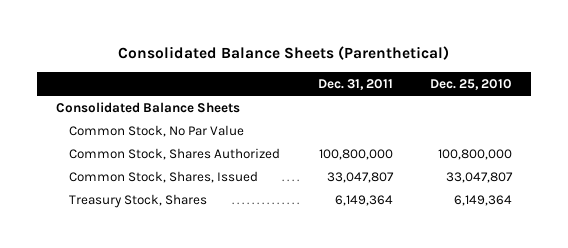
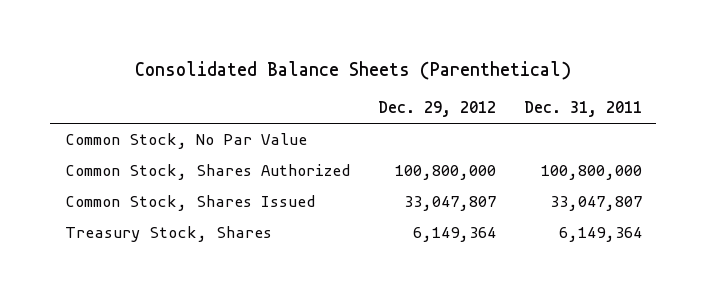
- | Dec. 31, 2011 | Dec. 25, 2010
+ | Dec. 29, 2012 | Dec. 31, 2011
- Consolidated Balance Sheets
- Common Stock, Shares, Issued | 33,047,807 | 33,047,807
+ Common Stock, Shares Issued | 33,047,807 | 33,047,807

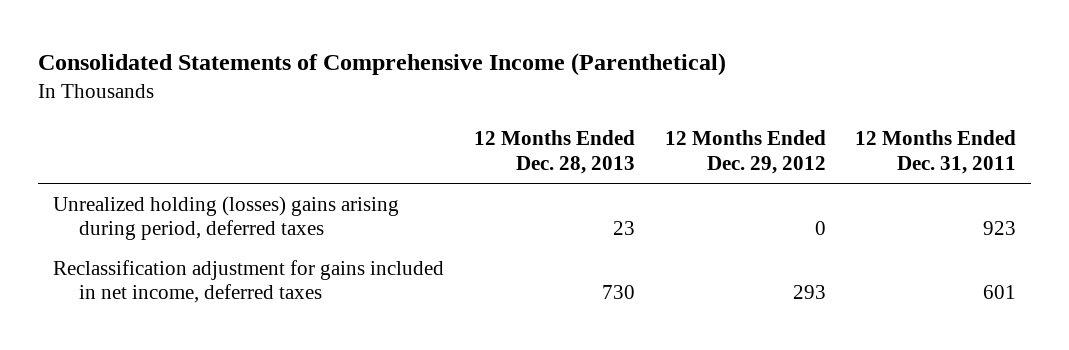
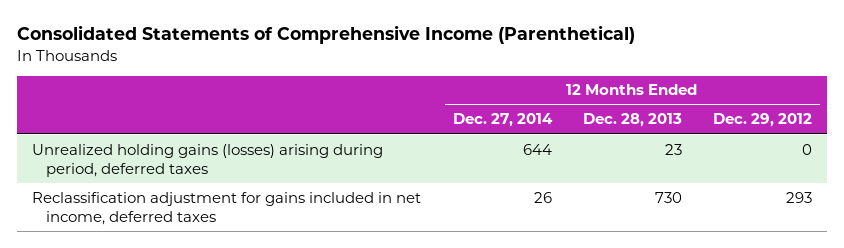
- | 12 Months Ended Dec. 28, 2013 | 12 Months Ended Dec. 29, 2012 | 12 Months Ended Dec. 31, 2011
+ | 12 Months Ended Dec. 27, 2014 | 12 Months Ended Dec. 28, 2013 | 12 Months Ended Dec. 29, 2012
- Unrealized holding (losses) gains arising during period, deferred taxes | 23 | 0 | 923
+ Unrealized holding gains (losses) arising during period, deferred taxes | 644 | 23 | 0

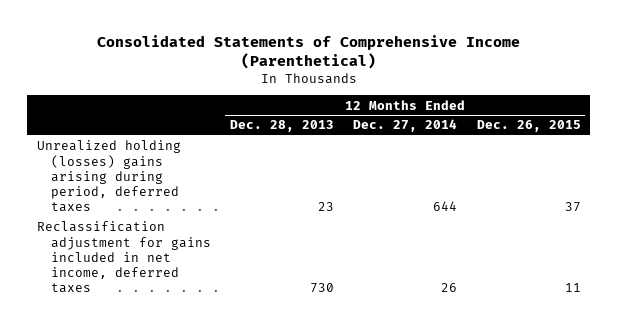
- | 12 Months Ended Dec. 27, 2014 | 12 Months Ended Dec. 28, 2013 | 12 Months Ended Dec. 29, 2012
+ | 12 Months Ended Dec. 28, 2013 | 12 Months Ended Dec. 27, 2014 | 12 Months Ended Dec. 26, 2015
- Unrealized holding gains (losses) arising during period, deferred taxes | 644 | 23 | 0
+ Unrealized holding (losses) gains arising during period, deferred taxes | 23 | 644 | 37

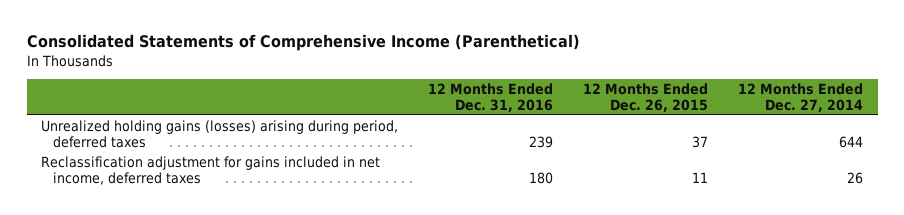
- | 12 Months Ended Dec. 28, 2013 | 12 Months Ended Dec. 27, 2014 | 12 Months Ended Dec. 26, 2015
+ | 12 Months Ended Dec. 31, 2016 | 12 Months Ended Dec. 26, 2015 | 12 Months Ended Dec. 27, 2014
- Unrealized holding (losses) gains arising during period, deferred taxes | 23 | 644 | 37
+ Unrealized holding gains (losses) arising during period, deferred taxes | 239 | 37 | 644

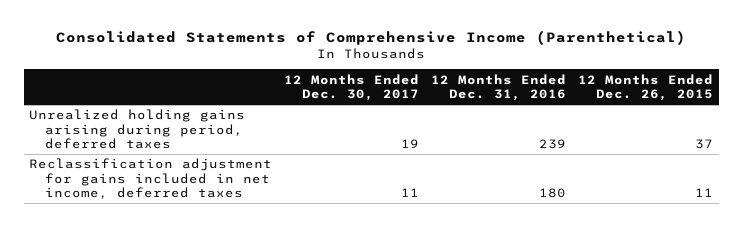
- | 12 Months Ended Dec. 31, 2016 | 12 Months Ended Dec. 26, 2015 | 12 Months Ended Dec. 27, 2014
+ | 12 Months Ended Dec. 30, 2017 | 12 Months Ended Dec. 31, 2016 | 12 Months Ended Dec. 26, 2015
- Unrealized holding gains (losses) arising during period, deferred taxes | 239 | 37 | 644
+ Unrealized holding gains arising during period, deferred taxes | 19 | 239 | 37

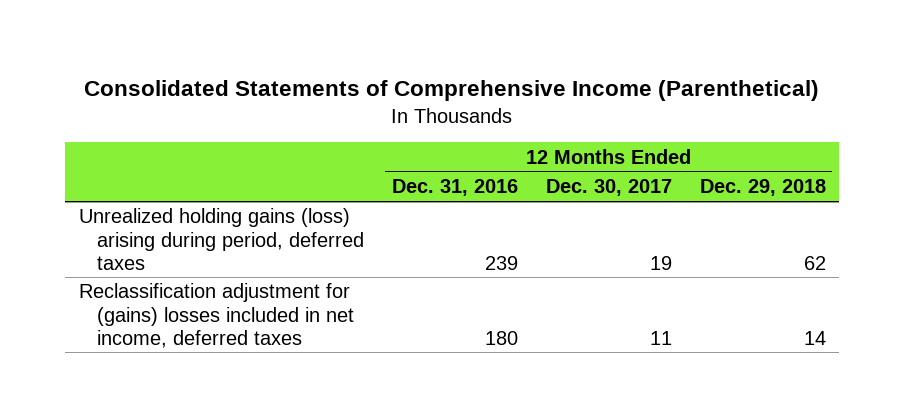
- | 12 Months Ended Dec. 30, 2017 | 12 Months Ended Dec. 31, 2016 | 12 Months Ended Dec. 26, 2015
+ | 12 Months Ended Dec. 31, 2016 | 12 Months Ended Dec. 30, 2017 | 12 Months Ended Dec. 29, 2018
- Unrealized holding gains arising during period, deferred taxes | 19 | 239 | 37
- Reclassification adjustment for gains included in net income, deferred taxes | 11 | 180 | 11
+ Unrealized holding gains (loss) arising during period, deferred taxes | 239 | 19 | 62
+ Reclassification adjustment for (gains) losses included in net income, deferred taxes | 180 | 11 | 14

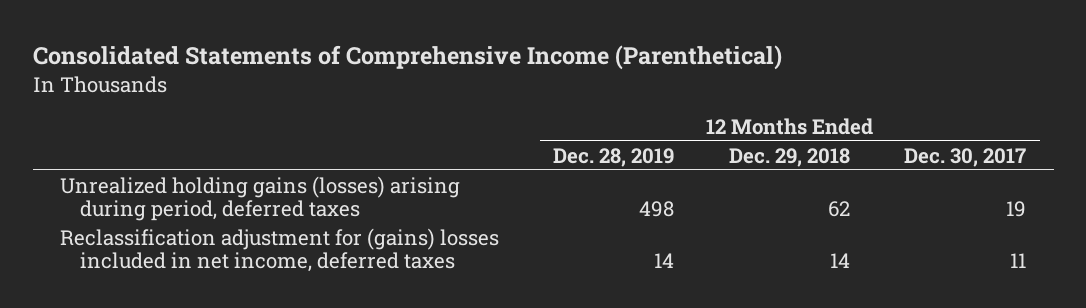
- | 12 Months Ended Dec. 31, 2016 | 12 Months Ended Dec. 30, 2017 | 12 Months Ended Dec. 29, 2018
+ | 12 Months Ended Dec. 28, 2019 | 12 Months Ended Dec. 29, 2018 | 12 Months Ended Dec. 30, 2017
- Unrealized holding gains (loss) arising during period, deferred taxes | 239 | 19 | 62
+ Unrealized holding gains (losses) arising during period, deferred taxes | 498 | 62 | 19

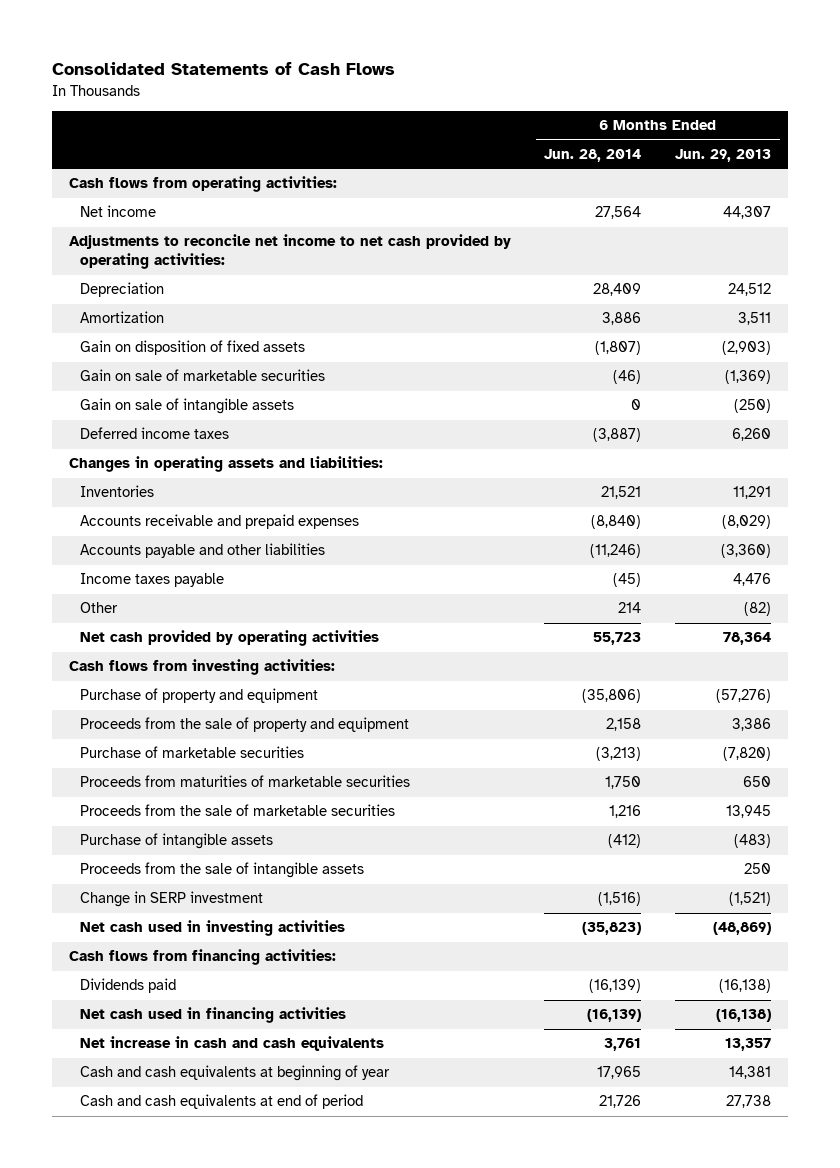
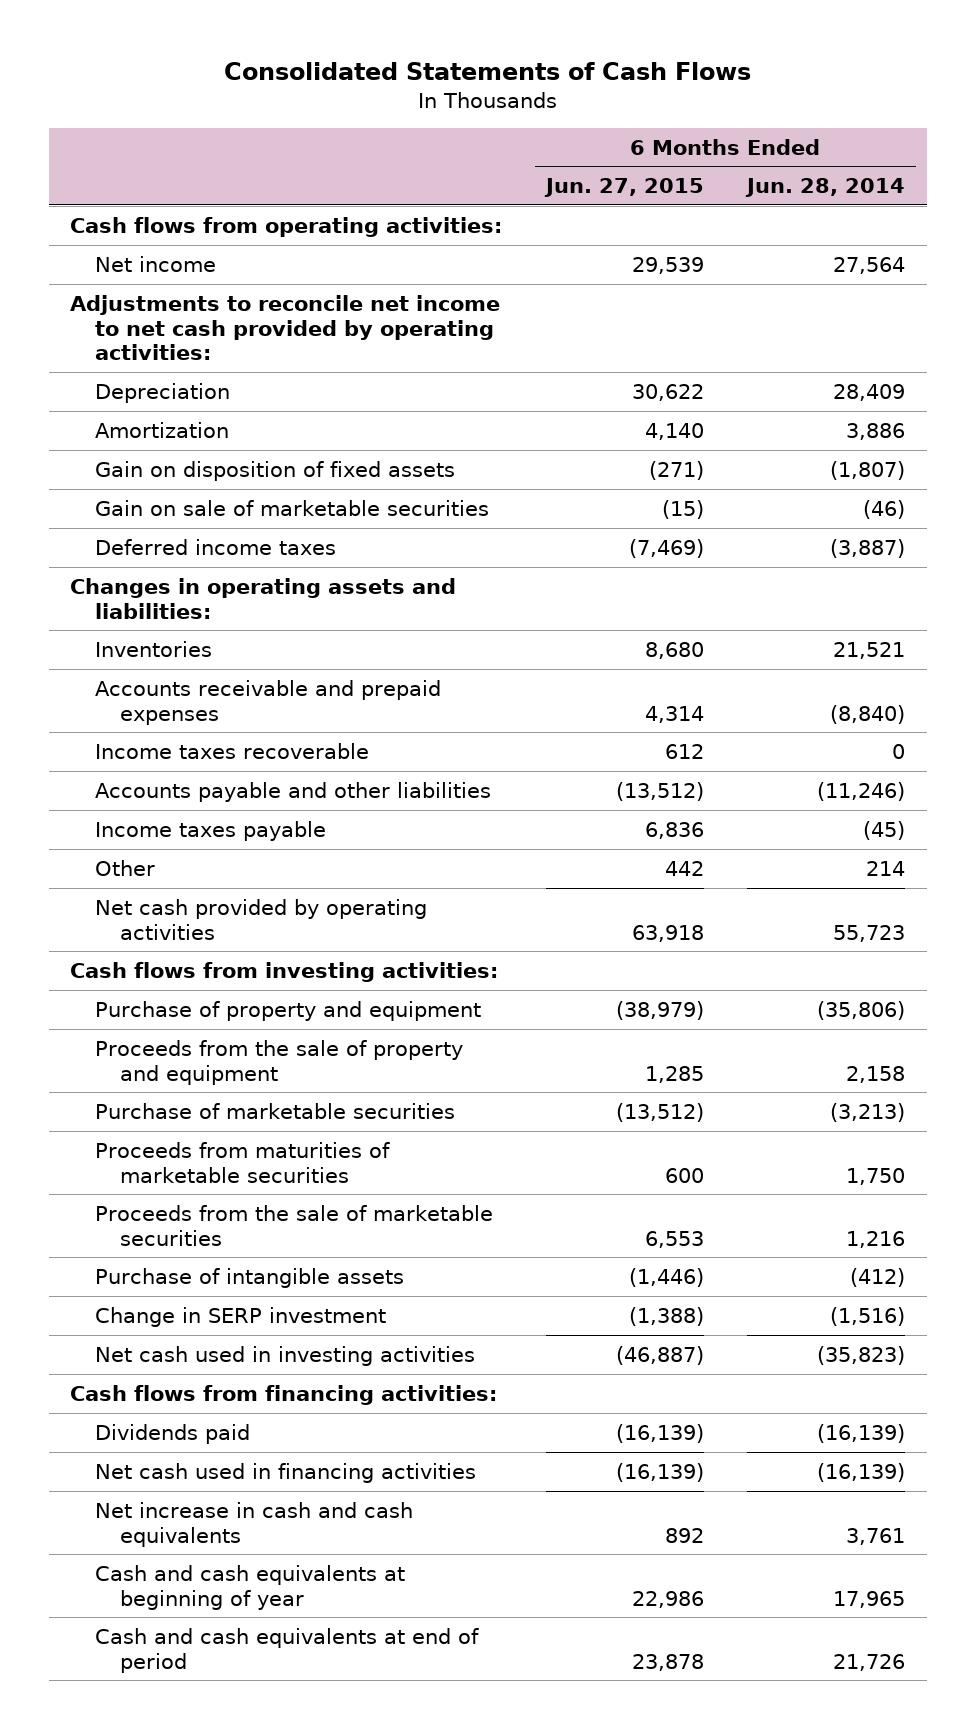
- | 6 Months Ended Jun. 28, 2014 | 6 Months Ended Jun. 29, 2013
+ | 6 Months Ended Jun. 27, 2015 | 6 Months Ended Jun. 28, 2014
- Gain on sale of intangible assets | 0 | (250)
+ Income taxes recoverable | 612 | 0
- Proceeds from the sale of intangible assets | | 250

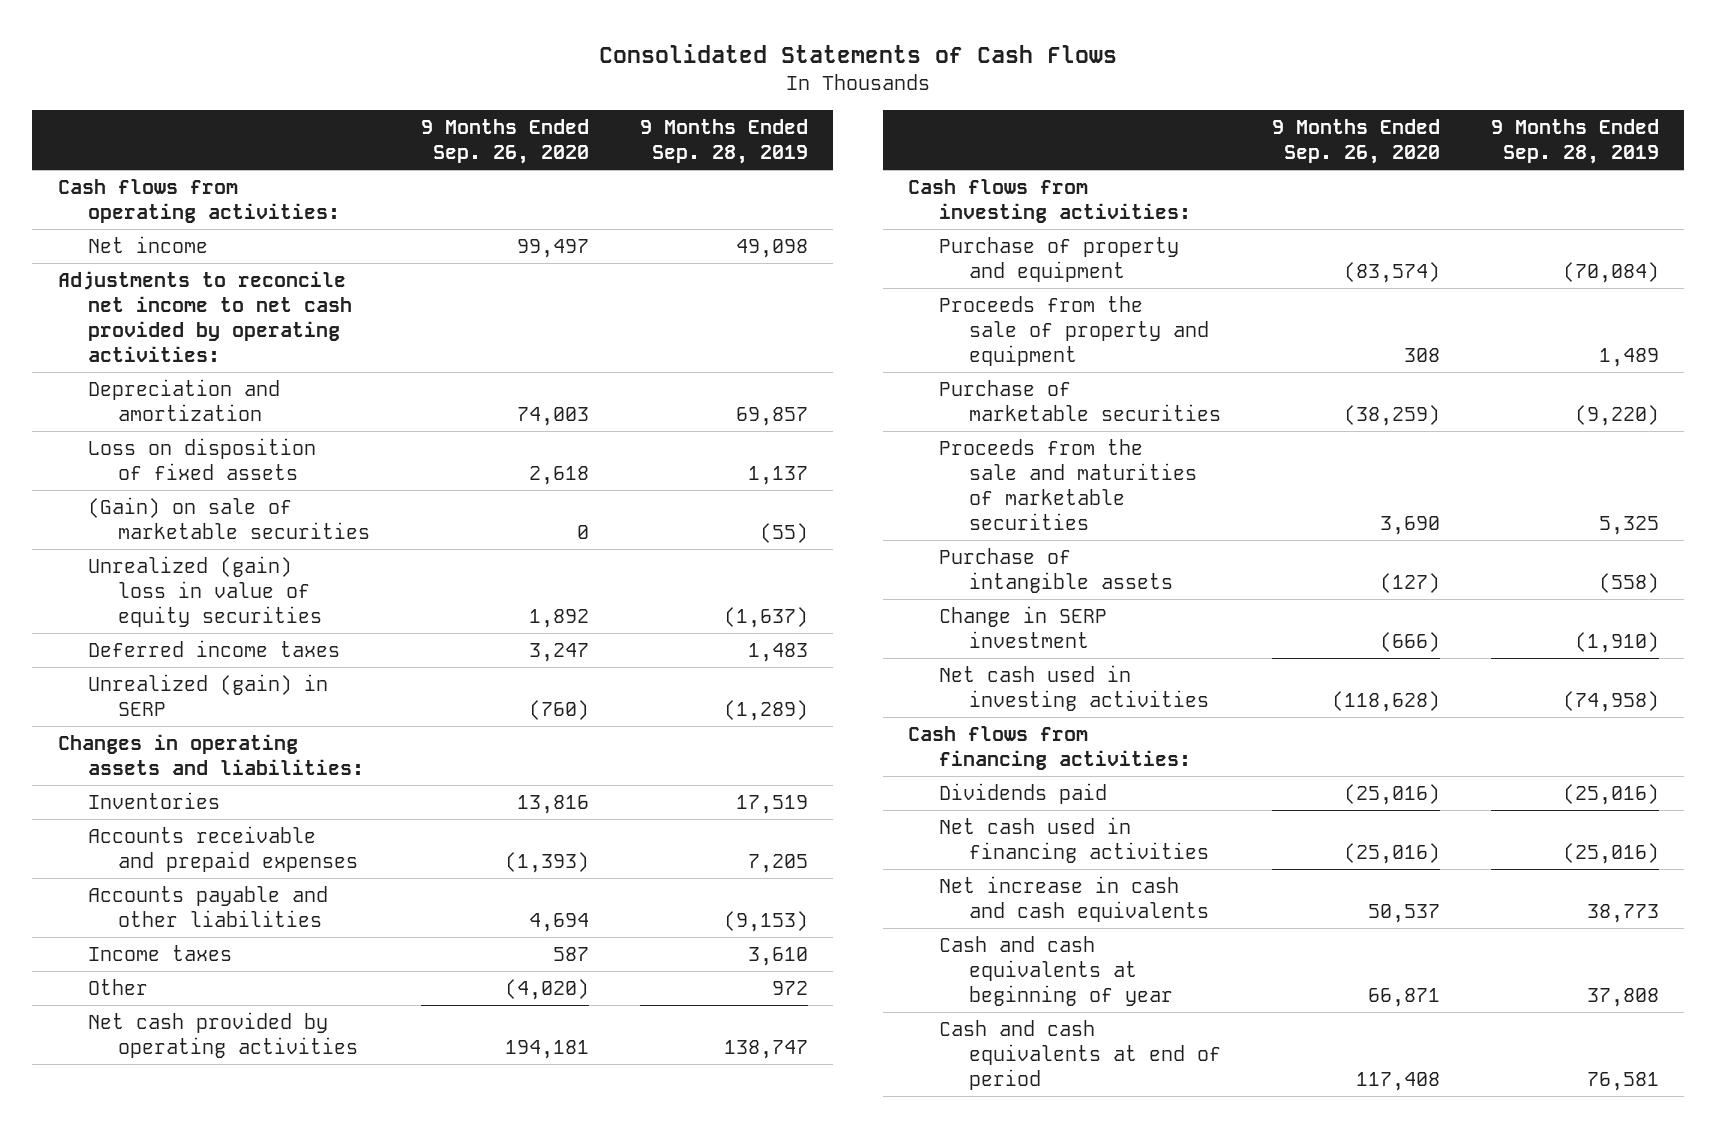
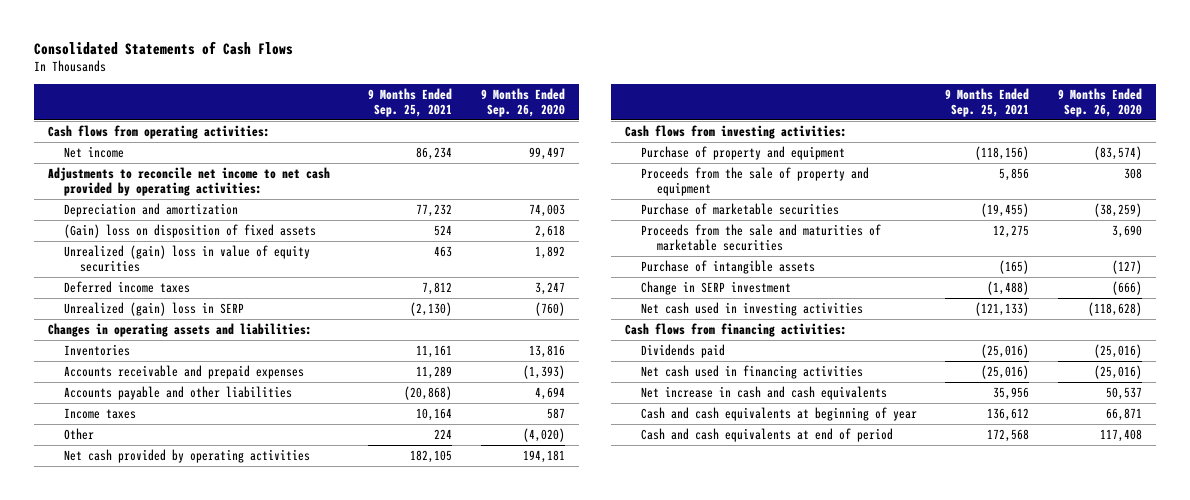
- | 9 Months Ended Sep. 26, 2020 | 9 Months Ended Sep. 28, 2019
+ | 9 Months Ended Sep. 25, 2021 | 9 Months Ended Sep. 26, 2020
- Loss on disposition of fixed assets | 2,618 | 1,137
- (Gain) on sale of marketable securities | 0 | (55)
+ (Gain) loss on disposition of fixed assets | 524 | 2,618
- Unrealized (gain) in SERP | (760) | (1,289)
+ Unrealized (gain) loss in SERP | (2,130) | (760)

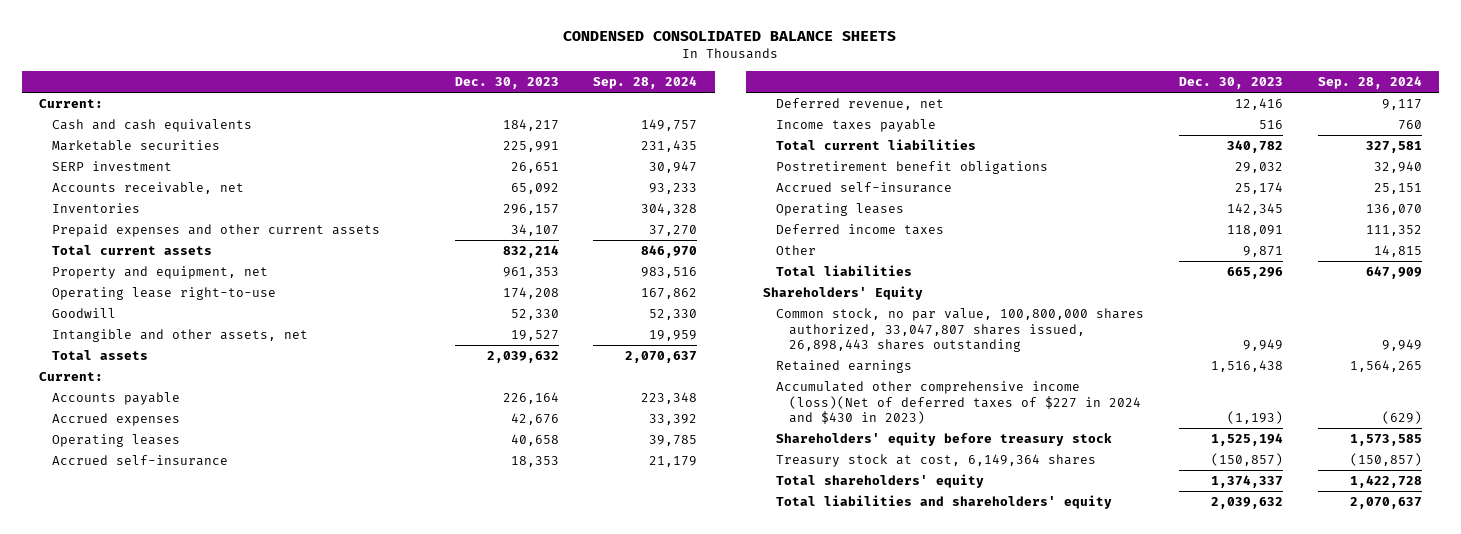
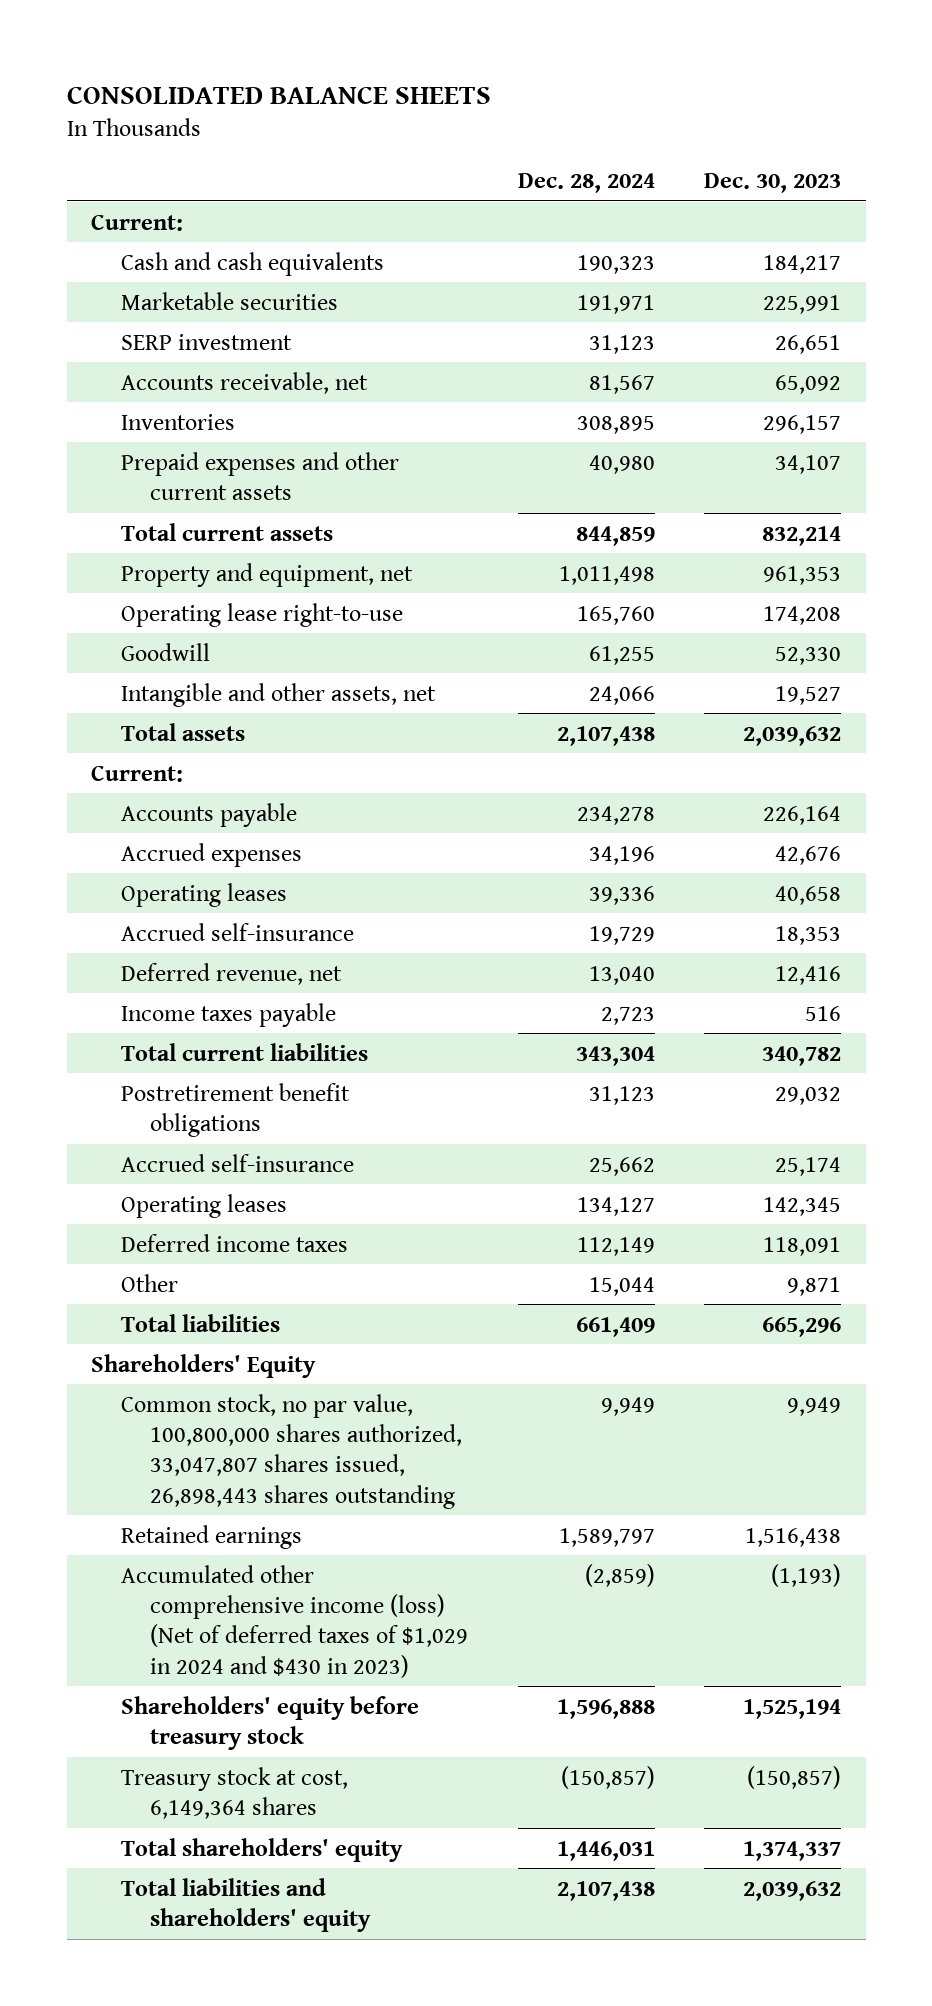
- CONDENSED CONSOLIDATED BALANCE SHEETS
+ CONSOLIDATED BALANCE SHEETS
- | Dec. 30, 2023 | Sep. 28, 2024
+ | Dec. 28, 2024 | Dec. 30, 2023
- Accumulated other comprehensive income (loss)(Net of deferred taxes of $227 in 2024 and $430 in 2023) | (1,193) | (629)
+ Accumulated other comprehensive income (loss) (Net of deferred taxes of $1,029 in 2024 and $430 in 2023) | (2,859) | (1,193)

